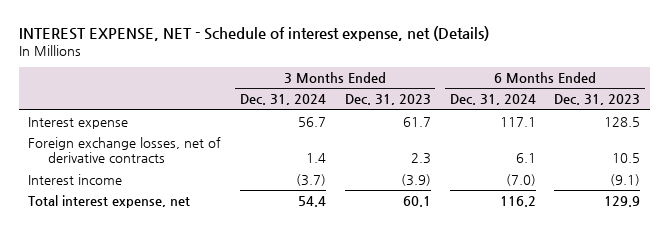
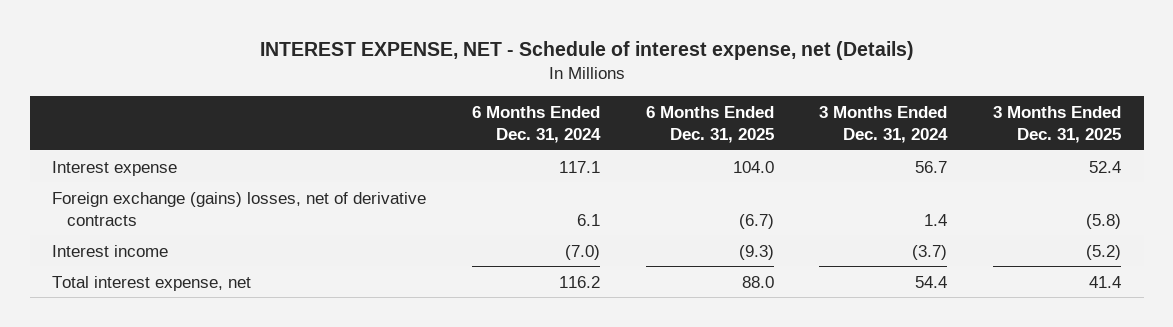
- | 3 Months Ended Dec. 31, 2024 | 3 Months Ended Dec. 31, 2023 | 6 Months Ended Dec. 31, 2024 | 6 Months Ended Dec. 31, 2023
+ | 6 Months Ended Dec. 31, 2024 | 6 Months Ended Dec. 31, 2025 | 3 Months Ended Dec. 31, 2024 | 3 Months Ended Dec. 31, 2025
- Foreign exchange losses, net of derivative contracts | 1.4 | 2.3 | 6.1 | 10.5
+ Foreign exchange (gains) losses, net of derivative contracts | 6.1 | (6.7) | 1.4 | (5.8)

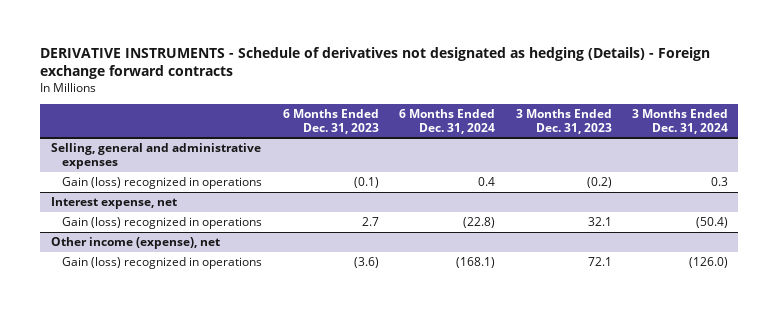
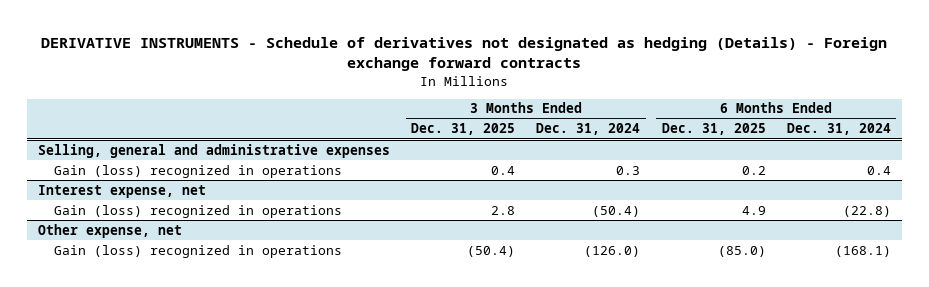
- | 6 Months Ended Dec. 31, 2023 | 6 Months Ended Dec. 31, 2024 | 3 Months Ended Dec. 31, 2023 | 3 Months Ended Dec. 31, 2024
+ | 3 Months Ended Dec. 31, 2025 | 3 Months Ended Dec. 31, 2024 | 6 Months Ended Dec. 31, 2025 | 6 Months Ended Dec. 31, 2024
- Other income (expense), net
+ Other expense, net

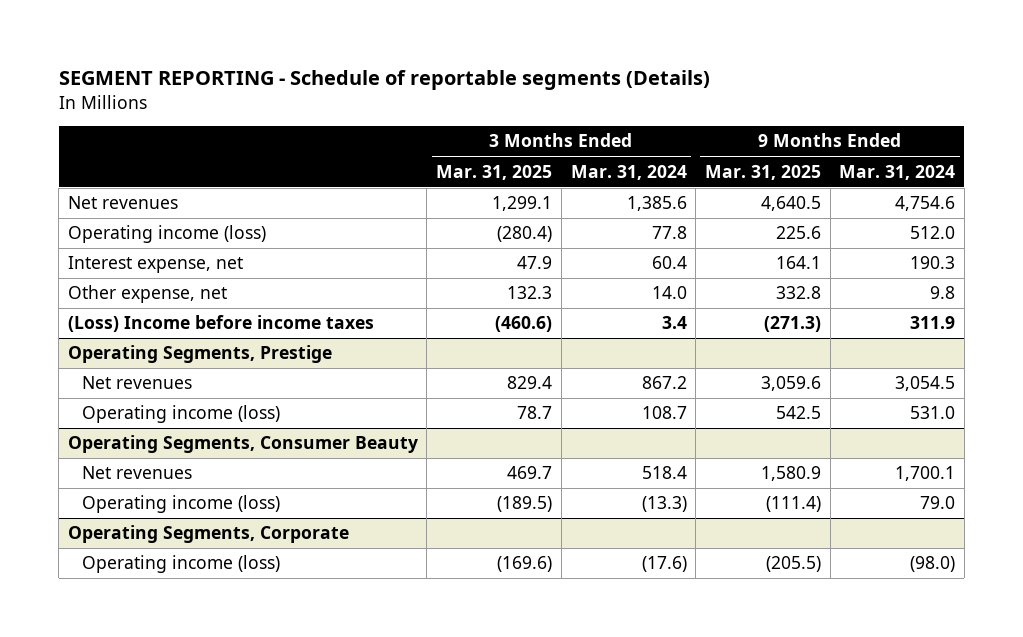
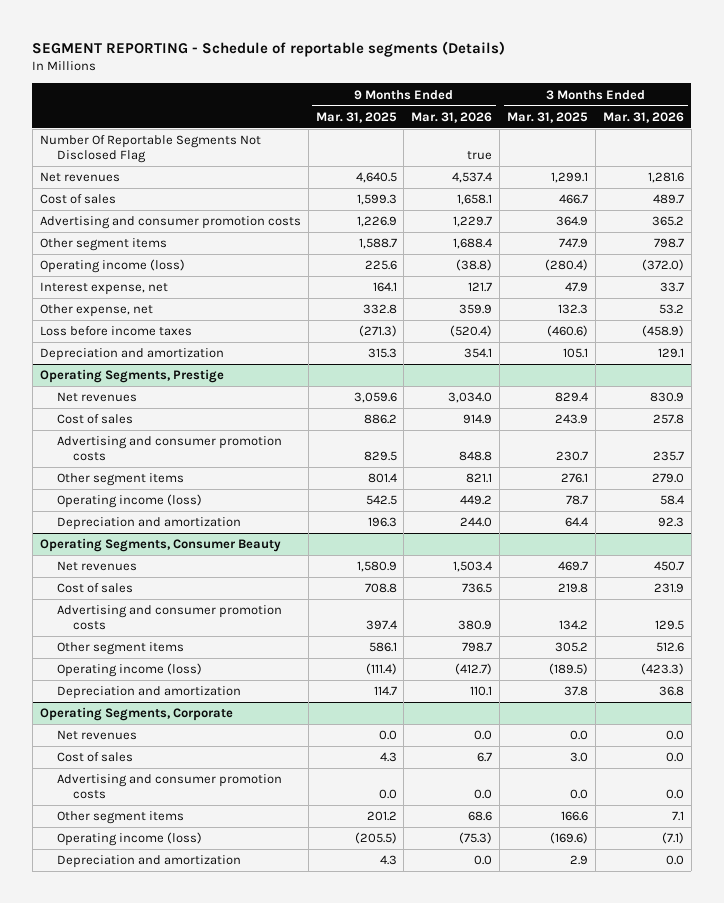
- | 3 Months Ended Mar. 31, 2025 | 3 Months Ended Mar. 31, 2024 | 9 Months Ended Mar. 31, 2025 | 9 Months Ended Mar. 31, 2024
+ | 9 Months Ended Mar. 31, 2025 | 9 Months Ended Mar. 31, 2026 | 3 Months Ended Mar. 31, 2025 | 3 Months Ended Mar. 31, 2026
+ Number Of Reportable Segments Not Disclosed Flag | | true | |
+ Cost of sales | 1,599.3 | 1,658.1 | 466.7 | 489.7
+ Advertising and consumer promotion costs | 1,226.9 | 1,229.7 | 364.9 | 365.2
+ Other segment items | 1,588.7 | 1,688.4 | 747.9 | 798.7
- (Loss) Income before income taxes | (460.6) | 3.4 | (271.3) | 311.9
+ Loss before income taxes | (271.3) | (520.4) | (460.6) | (458.9)
+ Depreciation and amortization | 315.3 | 354.1 | 105.1 | 129.1
@ Operating Segments, Prestige
+ Cost of sales | 886.2 | 914.9 | 243.9 | 257.8
+ Advertising and consumer promotion costs | 829.5 | 848.8 | 230.7 | 235.7
+ Other segment items | 801.4 | 821.1 | 276.1 | 279.0
+ Depreciation and amortization | 196.3 | 244.0 | 64.4 | 92.3
@ Operating Segments, Consumer Beauty
+ Cost of sales | 708.8 | 736.5 | 219.8 | 231.9
+ Advertising and consumer promotion costs | 397.4 | 380.9 | 134.2 | 129.5
+ Other segment items | 586.1 | 798.7 | 305.2 | 512.6
+ Depreciation and amortization | 114.7 | 110.1 | 37.8 | 36.8
@ Operating Segments, Corporate
+ Net revenues | 0.0 | 0.0 | 0.0 | 0.0
+ Cost of sales | 4.3 | 6.7 | 3.0 | 0.0
+ Advertising and consumer promotion costs | 0.0 | 0.0 | 0.0 | 0.0
+ Other segment items | 201.2 | 68.6 | 166.6 | 7.1
+ Depreciation and amortization | 4.3 | 0.0 | 2.9 | 0.0

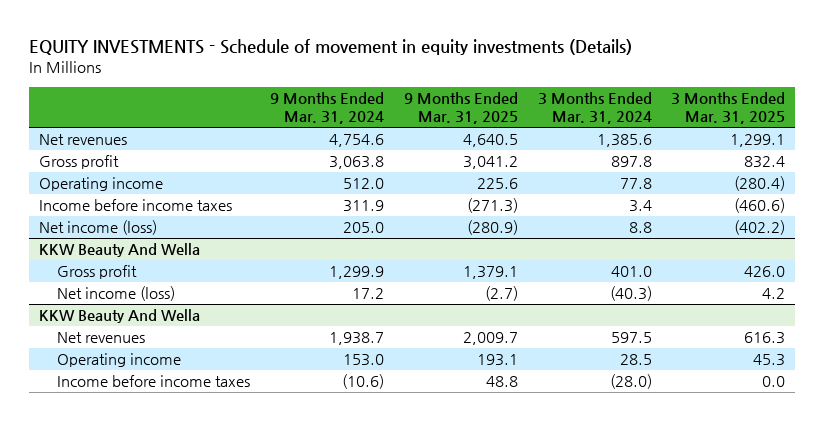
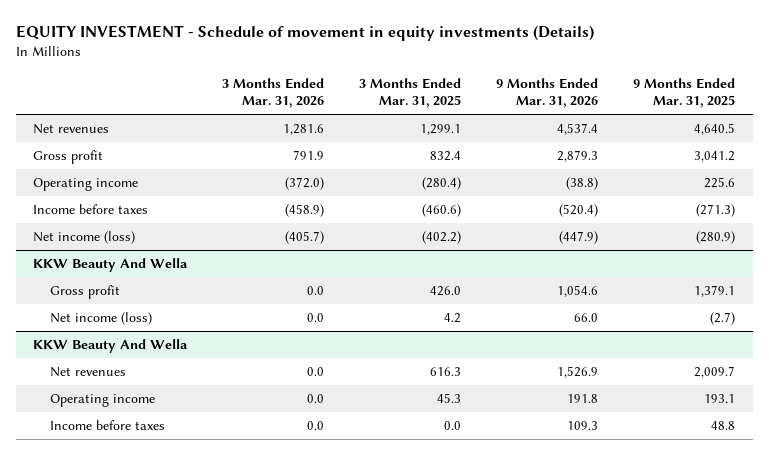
- EQUITY INVESTMENTS - Schedule of movement in equity investments (Details)
+ EQUITY INVESTMENT - Schedule of movement in equity investments (Details)
- | 9 Months Ended Mar. 31, 2024 | 9 Months Ended Mar. 31, 2025 | 3 Months Ended Mar. 31, 2024 | 3 Months Ended Mar. 31, 2025
+ | 3 Months Ended Mar. 31, 2026 | 3 Months Ended Mar. 31, 2025 | 9 Months Ended Mar. 31, 2026 | 9 Months Ended Mar. 31, 2025
- Income before income taxes | 311.9 | (271.3) | 3.4 | (460.6)
+ Income before taxes | (458.9) | (460.6) | (520.4) | (271.3)
@ KKW Beauty And Wella
- Income before income taxes | (10.6) | 48.8 | (28.0) | 0.0
+ Income before taxes | 0.0 | 0.0 | 109.3 | 48.8

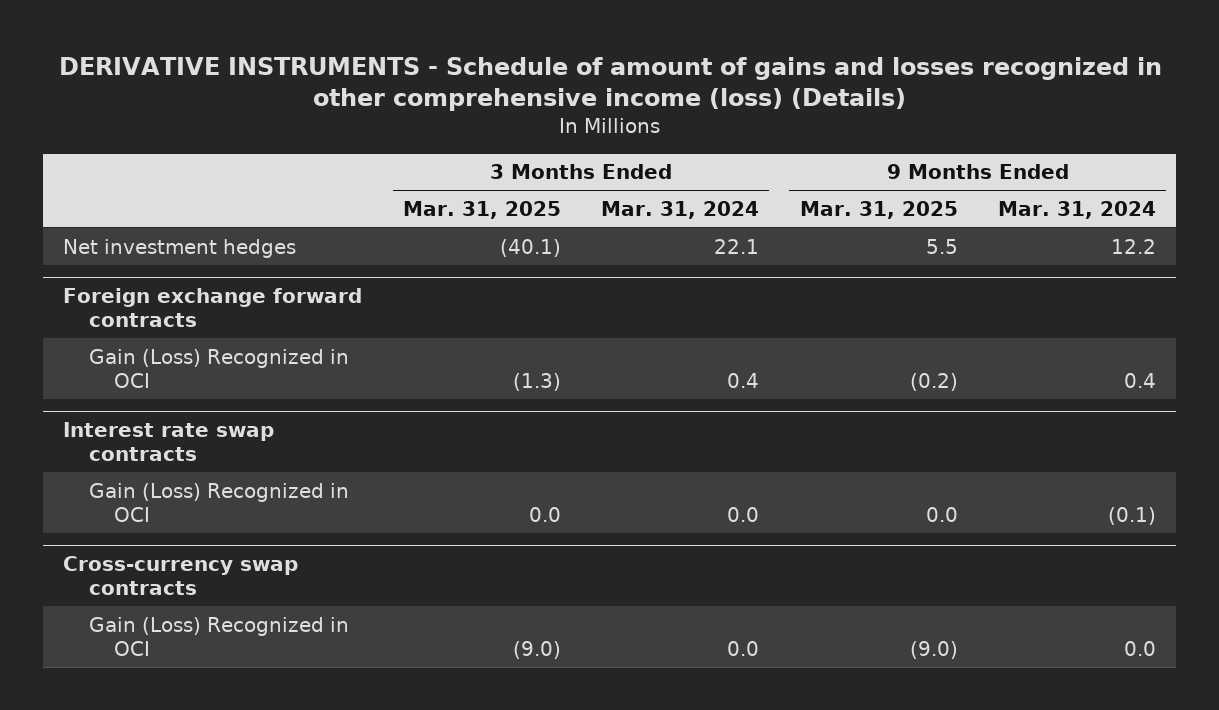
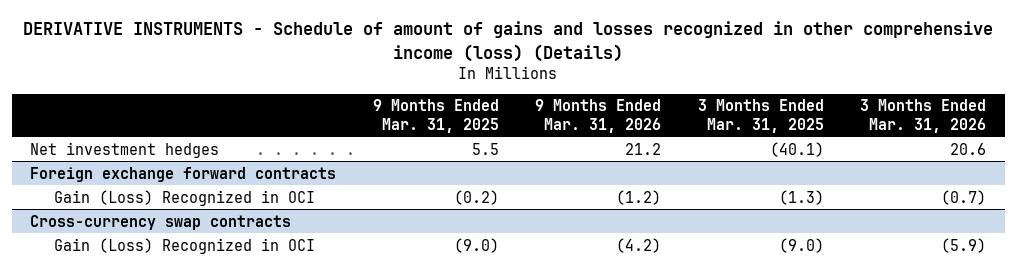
- | 3 Months Ended Mar. 31, 2025 | 3 Months Ended Mar. 31, 2024 | 9 Months Ended Mar. 31, 2025 | 9 Months Ended Mar. 31, 2024
+ | 9 Months Ended Mar. 31, 2025 | 9 Months Ended Mar. 31, 2026 | 3 Months Ended Mar. 31, 2025 | 3 Months Ended Mar. 31, 2026
- Interest rate swap contracts
- Gain (Loss) Recognized in OCI | 0.0 | 0.0 | 0.0 | (0.1)

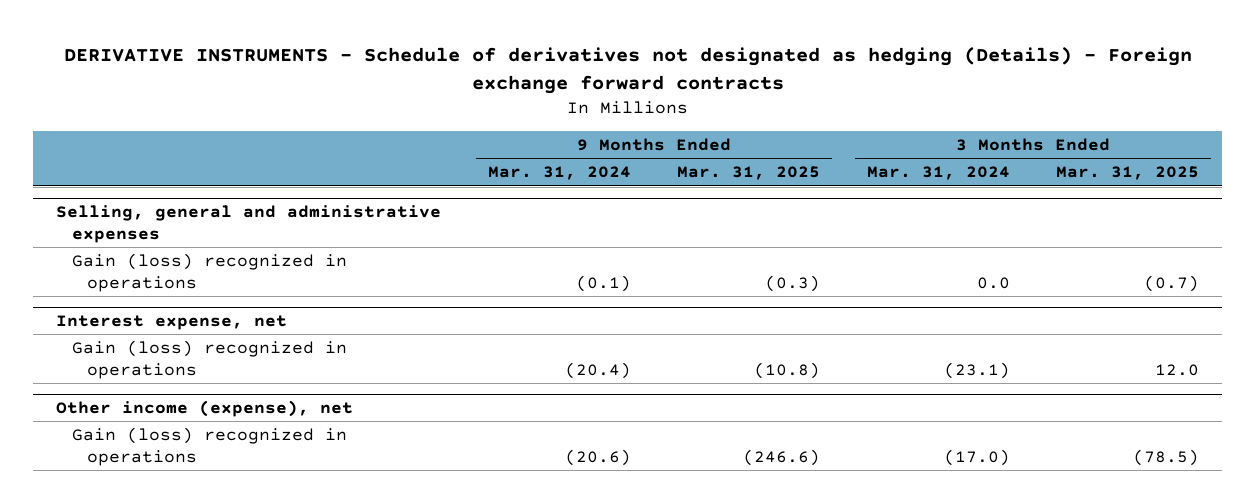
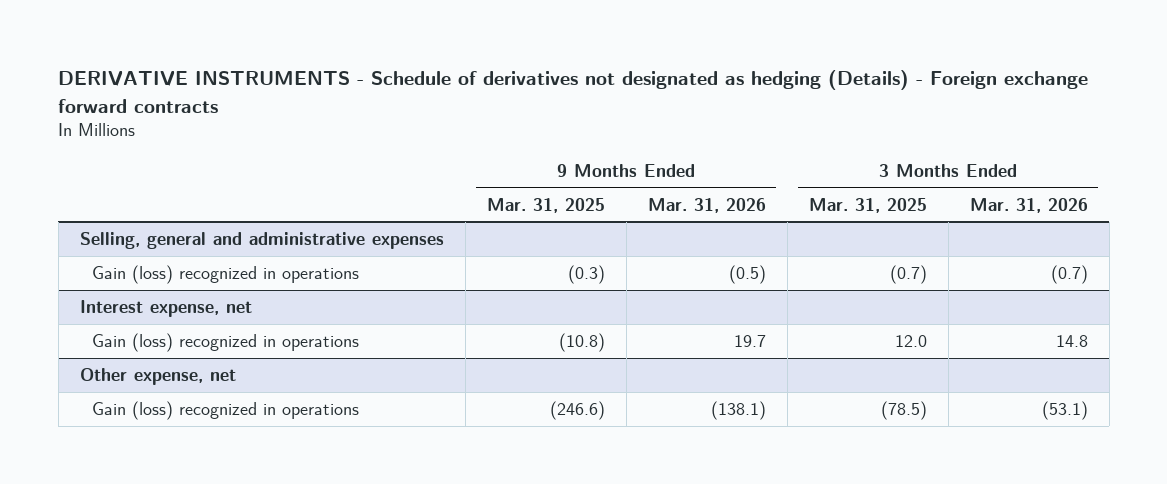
- | 9 Months Ended Mar. 31, 2024 | 9 Months Ended Mar. 31, 2025 | 3 Months Ended Mar. 31, 2024 | 3 Months Ended Mar. 31, 2025
+ | 9 Months Ended Mar. 31, 2025 | 9 Months Ended Mar. 31, 2026 | 3 Months Ended Mar. 31, 2025 | 3 Months Ended Mar. 31, 2026
- Other income (expense), net
+ Other expense, net

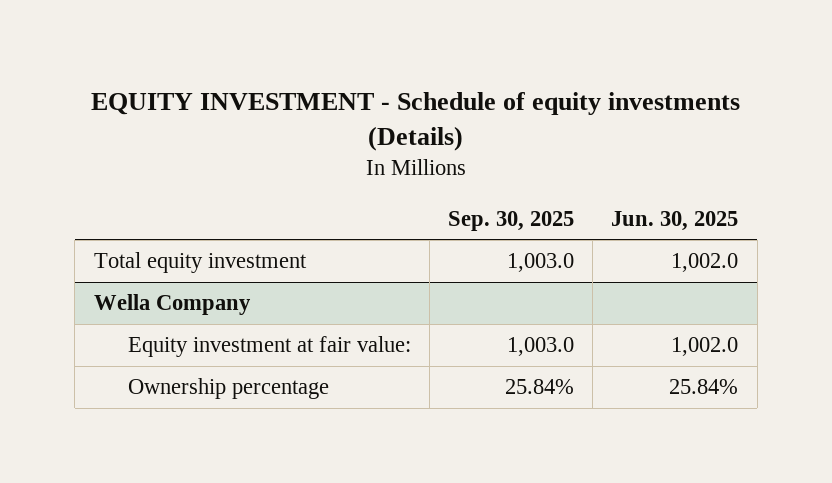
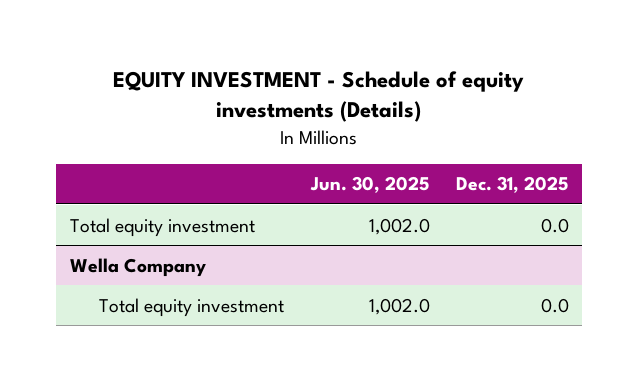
- | Sep. 30, 2025 | Jun. 30, 2025
+ | Jun. 30, 2025 | Dec. 31, 2025
@ Wella Company
- Equity investment at fair value: | 1,003.0 | 1,002.0
- Ownership percentage | 25.84% | 25.84%
+ Total equity investment | 1,002.0 | 0.0

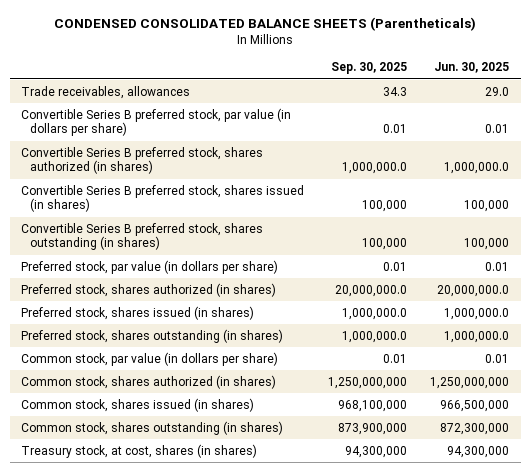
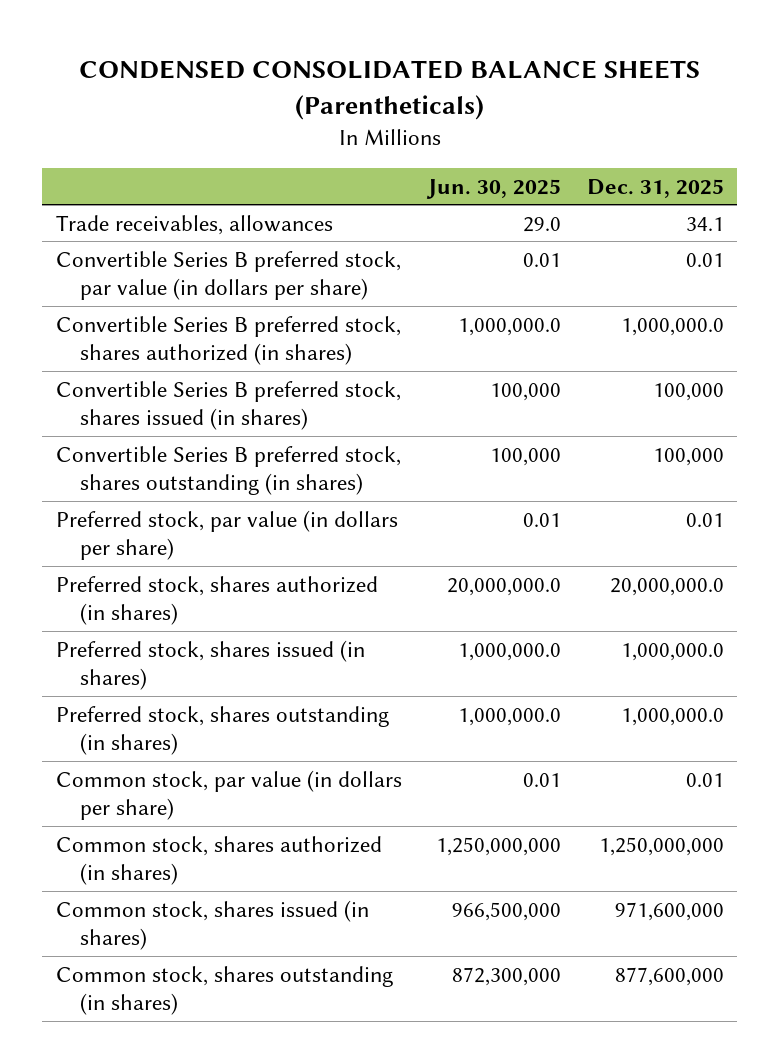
- | Sep. 30, 2025 | Jun. 30, 2025
+ | Jun. 30, 2025 | Dec. 31, 2025
- Treasury stock, at cost, shares (in shares) | 94,300,000 | 94,300,000

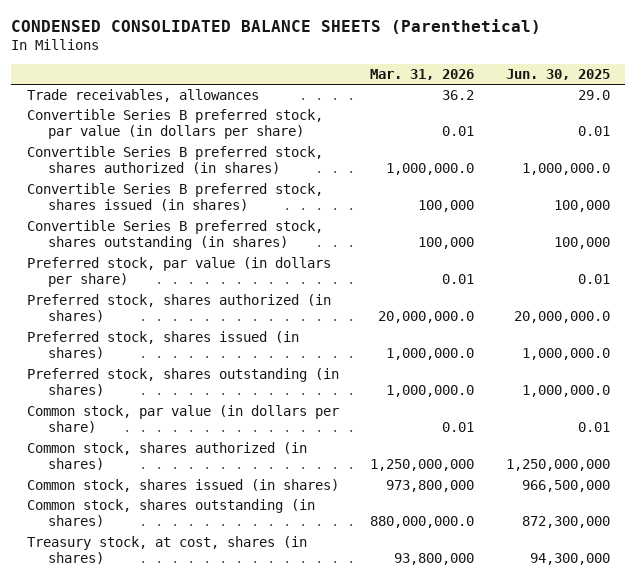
- CONDENSED CONSOLIDATED BALANCE SHEETS (Parentheticals)
+ CONDENSED CONSOLIDATED BALANCE SHEETS (Parenthetical)
- | Jun. 30, 2025 | Dec. 31, 2025
+ | Mar. 31, 2026 | Jun. 30, 2025
+ Treasury stock, at cost, shares (in shares) | 93,800,000 | 94,300,000

